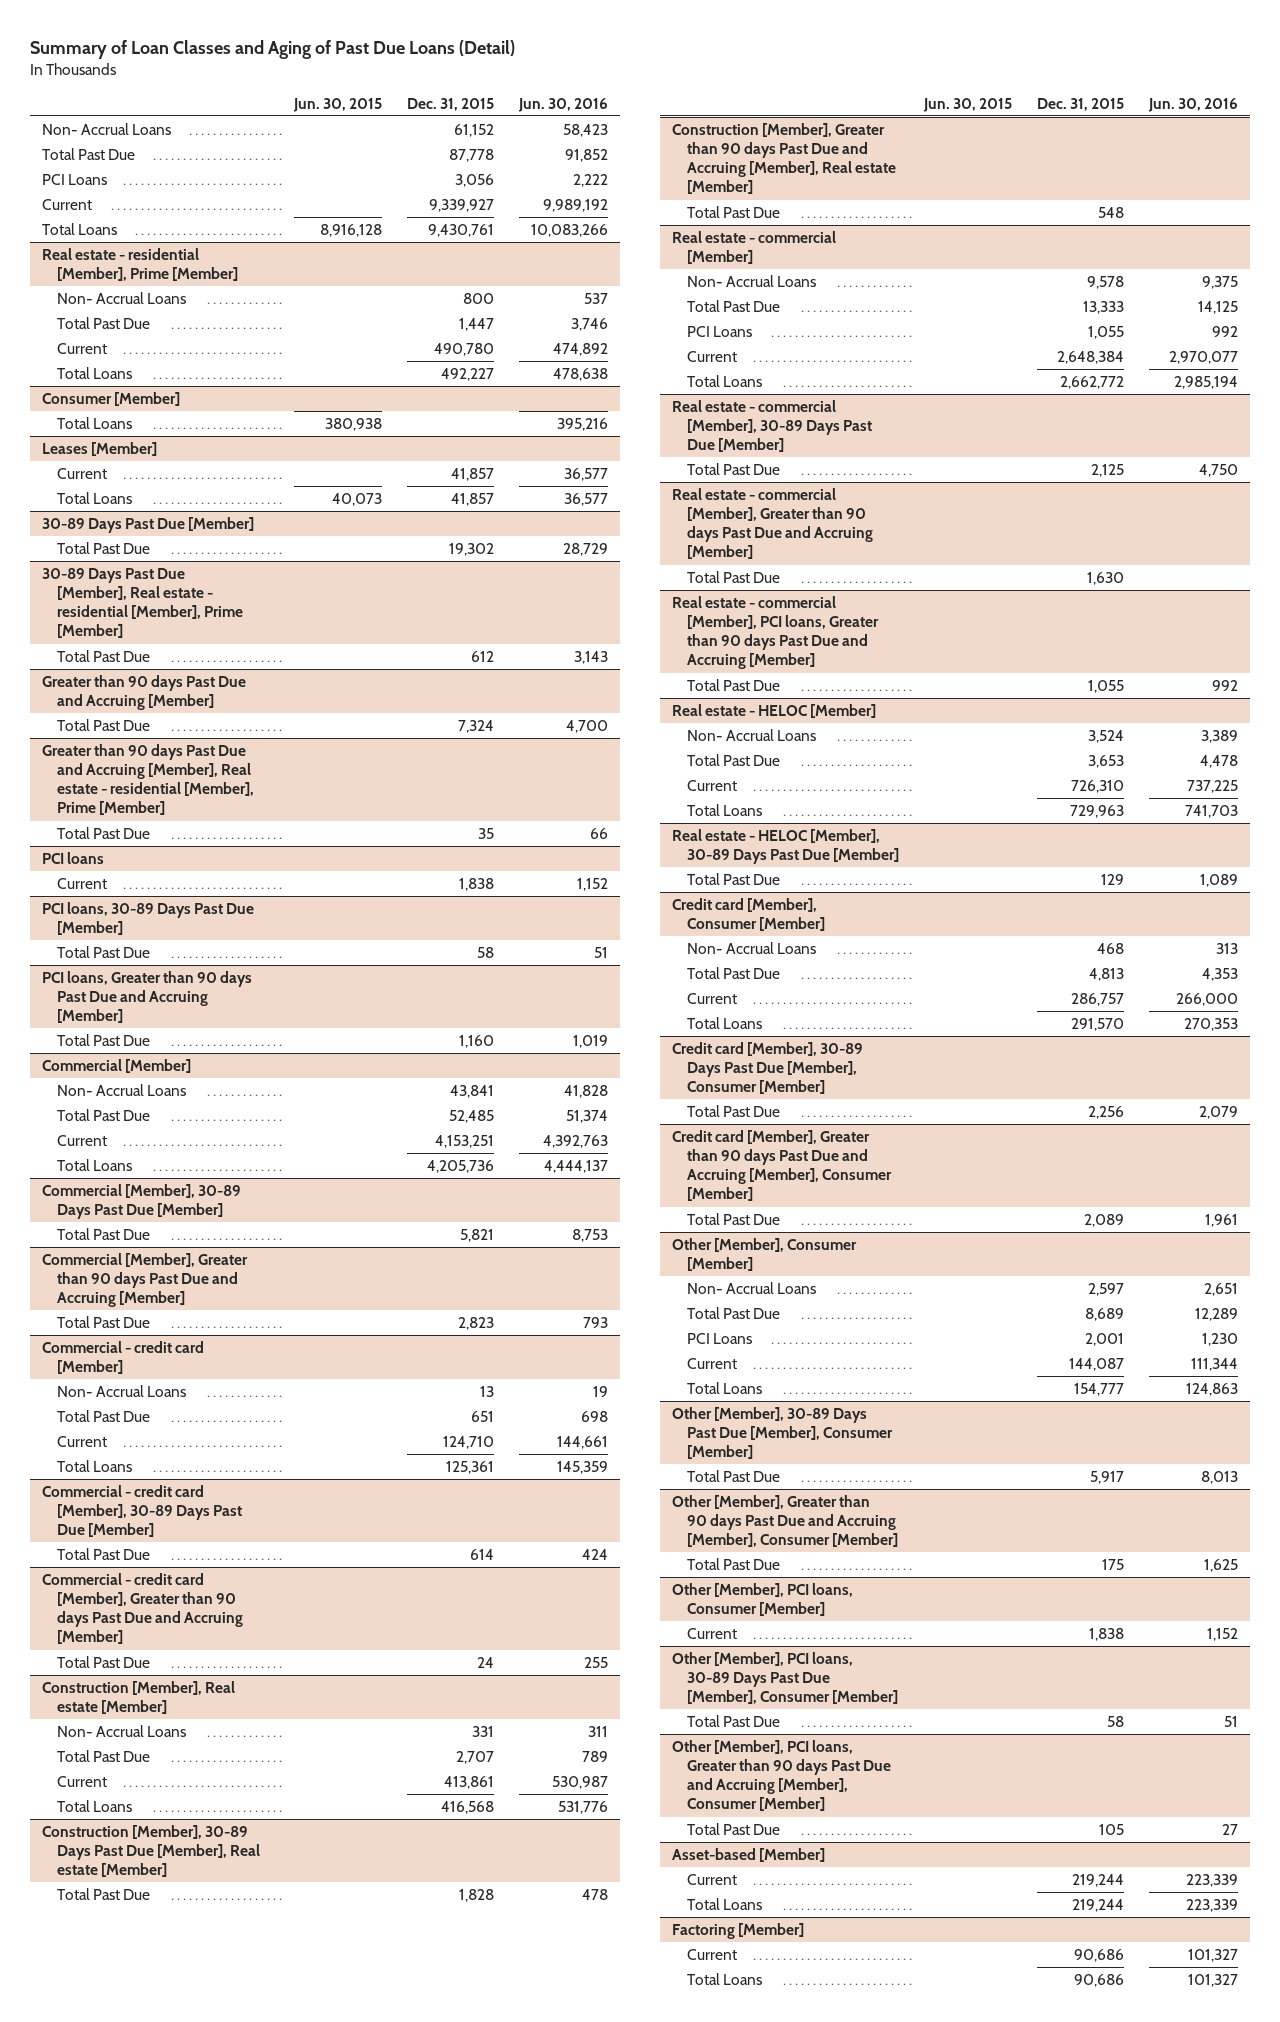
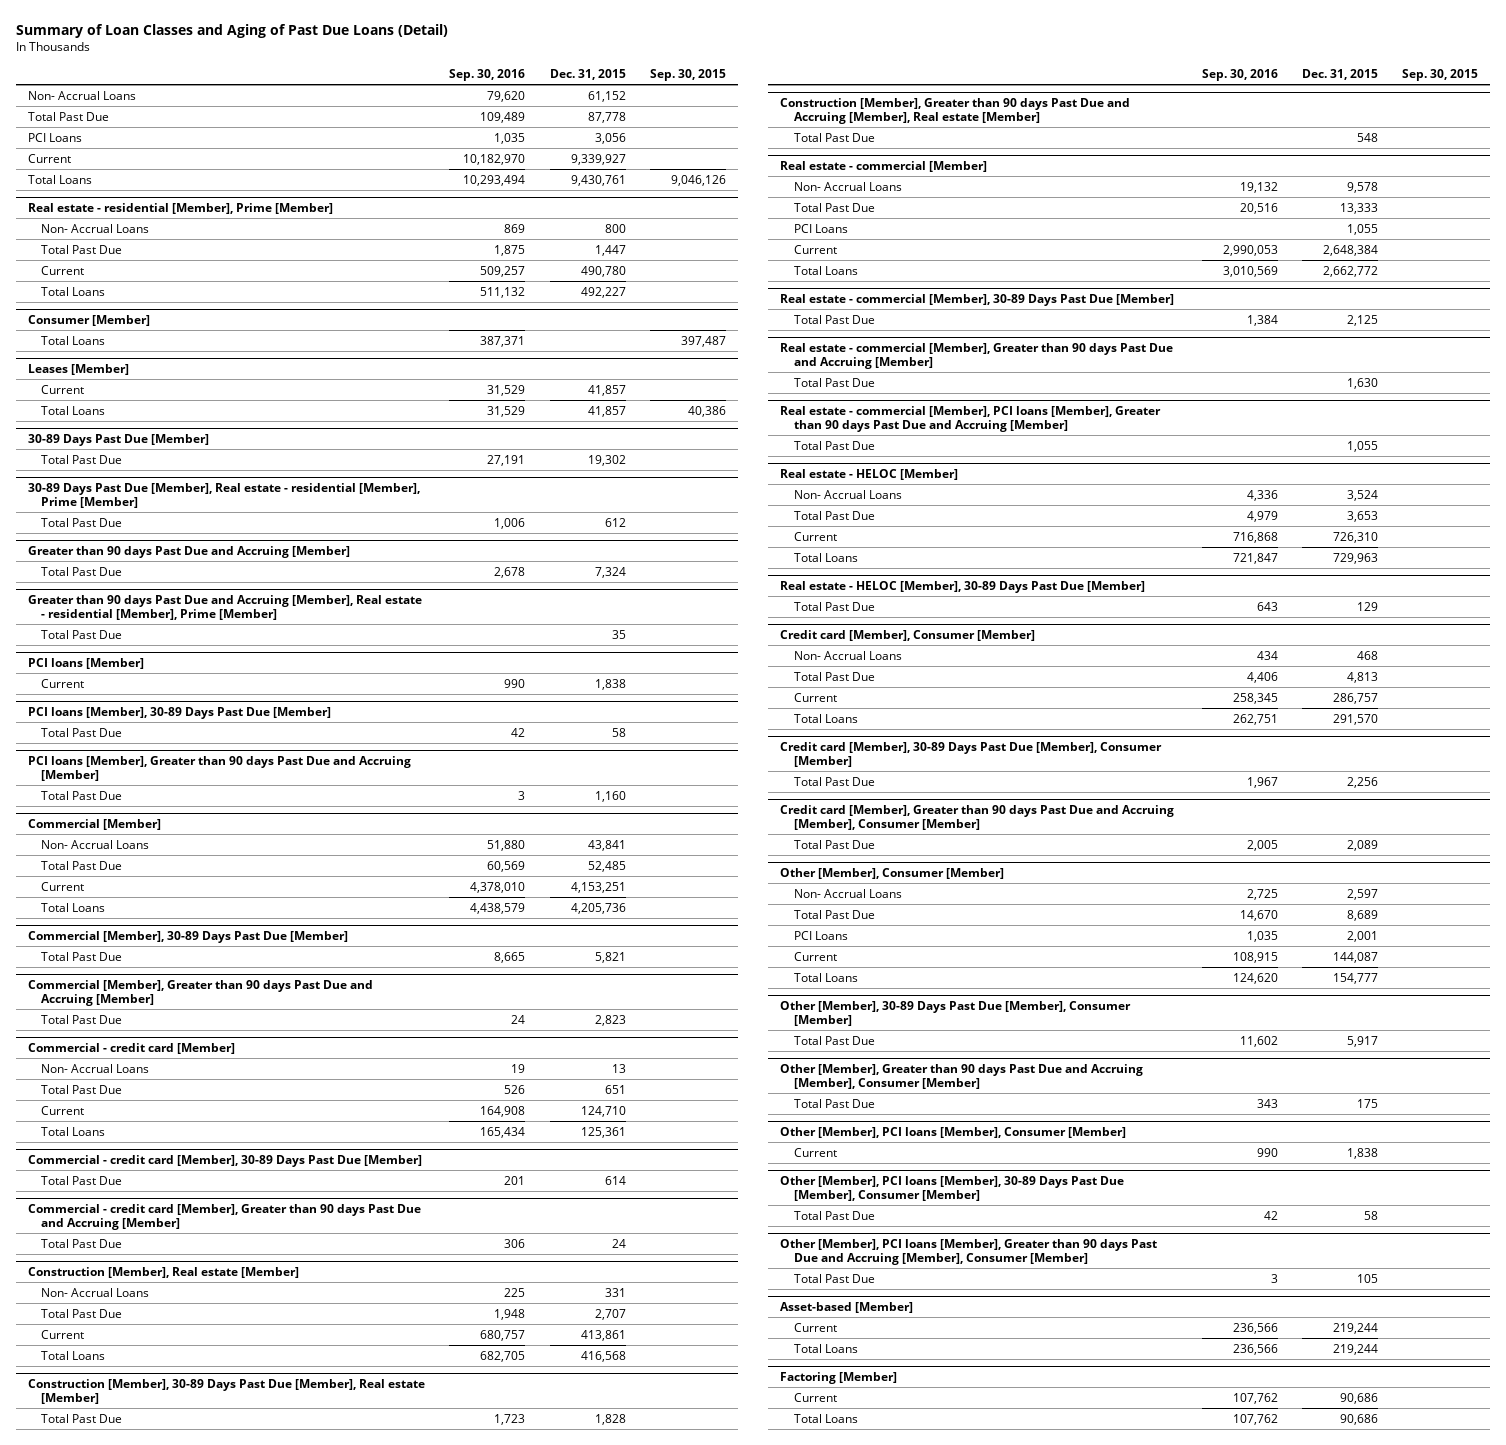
- | Jun. 30, 2015 | Dec. 31, 2015 | Jun. 30, 2016
+ | Sep. 30, 2016 | Dec. 31, 2015 | Sep. 30, 2015
- PCI loans
+ PCI loans [Member]
- PCI loans, 30-89 Days Past Due [Member]
+ PCI loans [Member], 30-89 Days Past Due [Member]
- PCI loans, Greater than 90 days Past Due and Accruing [Member]
+ PCI loans [Member], Greater than 90 days Past Due and Accruing [Member]
- Real estate - commercial [Member], PCI loans, Greater than 90 days Past Due and Accruing [Member]
+ Real estate - commercial [Member], PCI loans [Member], Greater than 90 days Past Due and Accruing [Member]
- Other [Member], PCI loans, Consumer [Member]
+ Other [Member], PCI loans [Member], Consumer [Member]
- Other [Member], PCI loans, 30-89 Days Past Due [Member], Consumer [Member]
+ Other [Member], PCI loans [Member], 30-89 Days Past Due [Member], Consumer [Member]
- Other [Member], PCI loans, Greater than 90 days Past Due and Accruing [Member], Consumer [Member]
+ Other [Member], PCI loans [Member], Greater than 90 days Past Due and Accruing [Member], Consumer [Member]

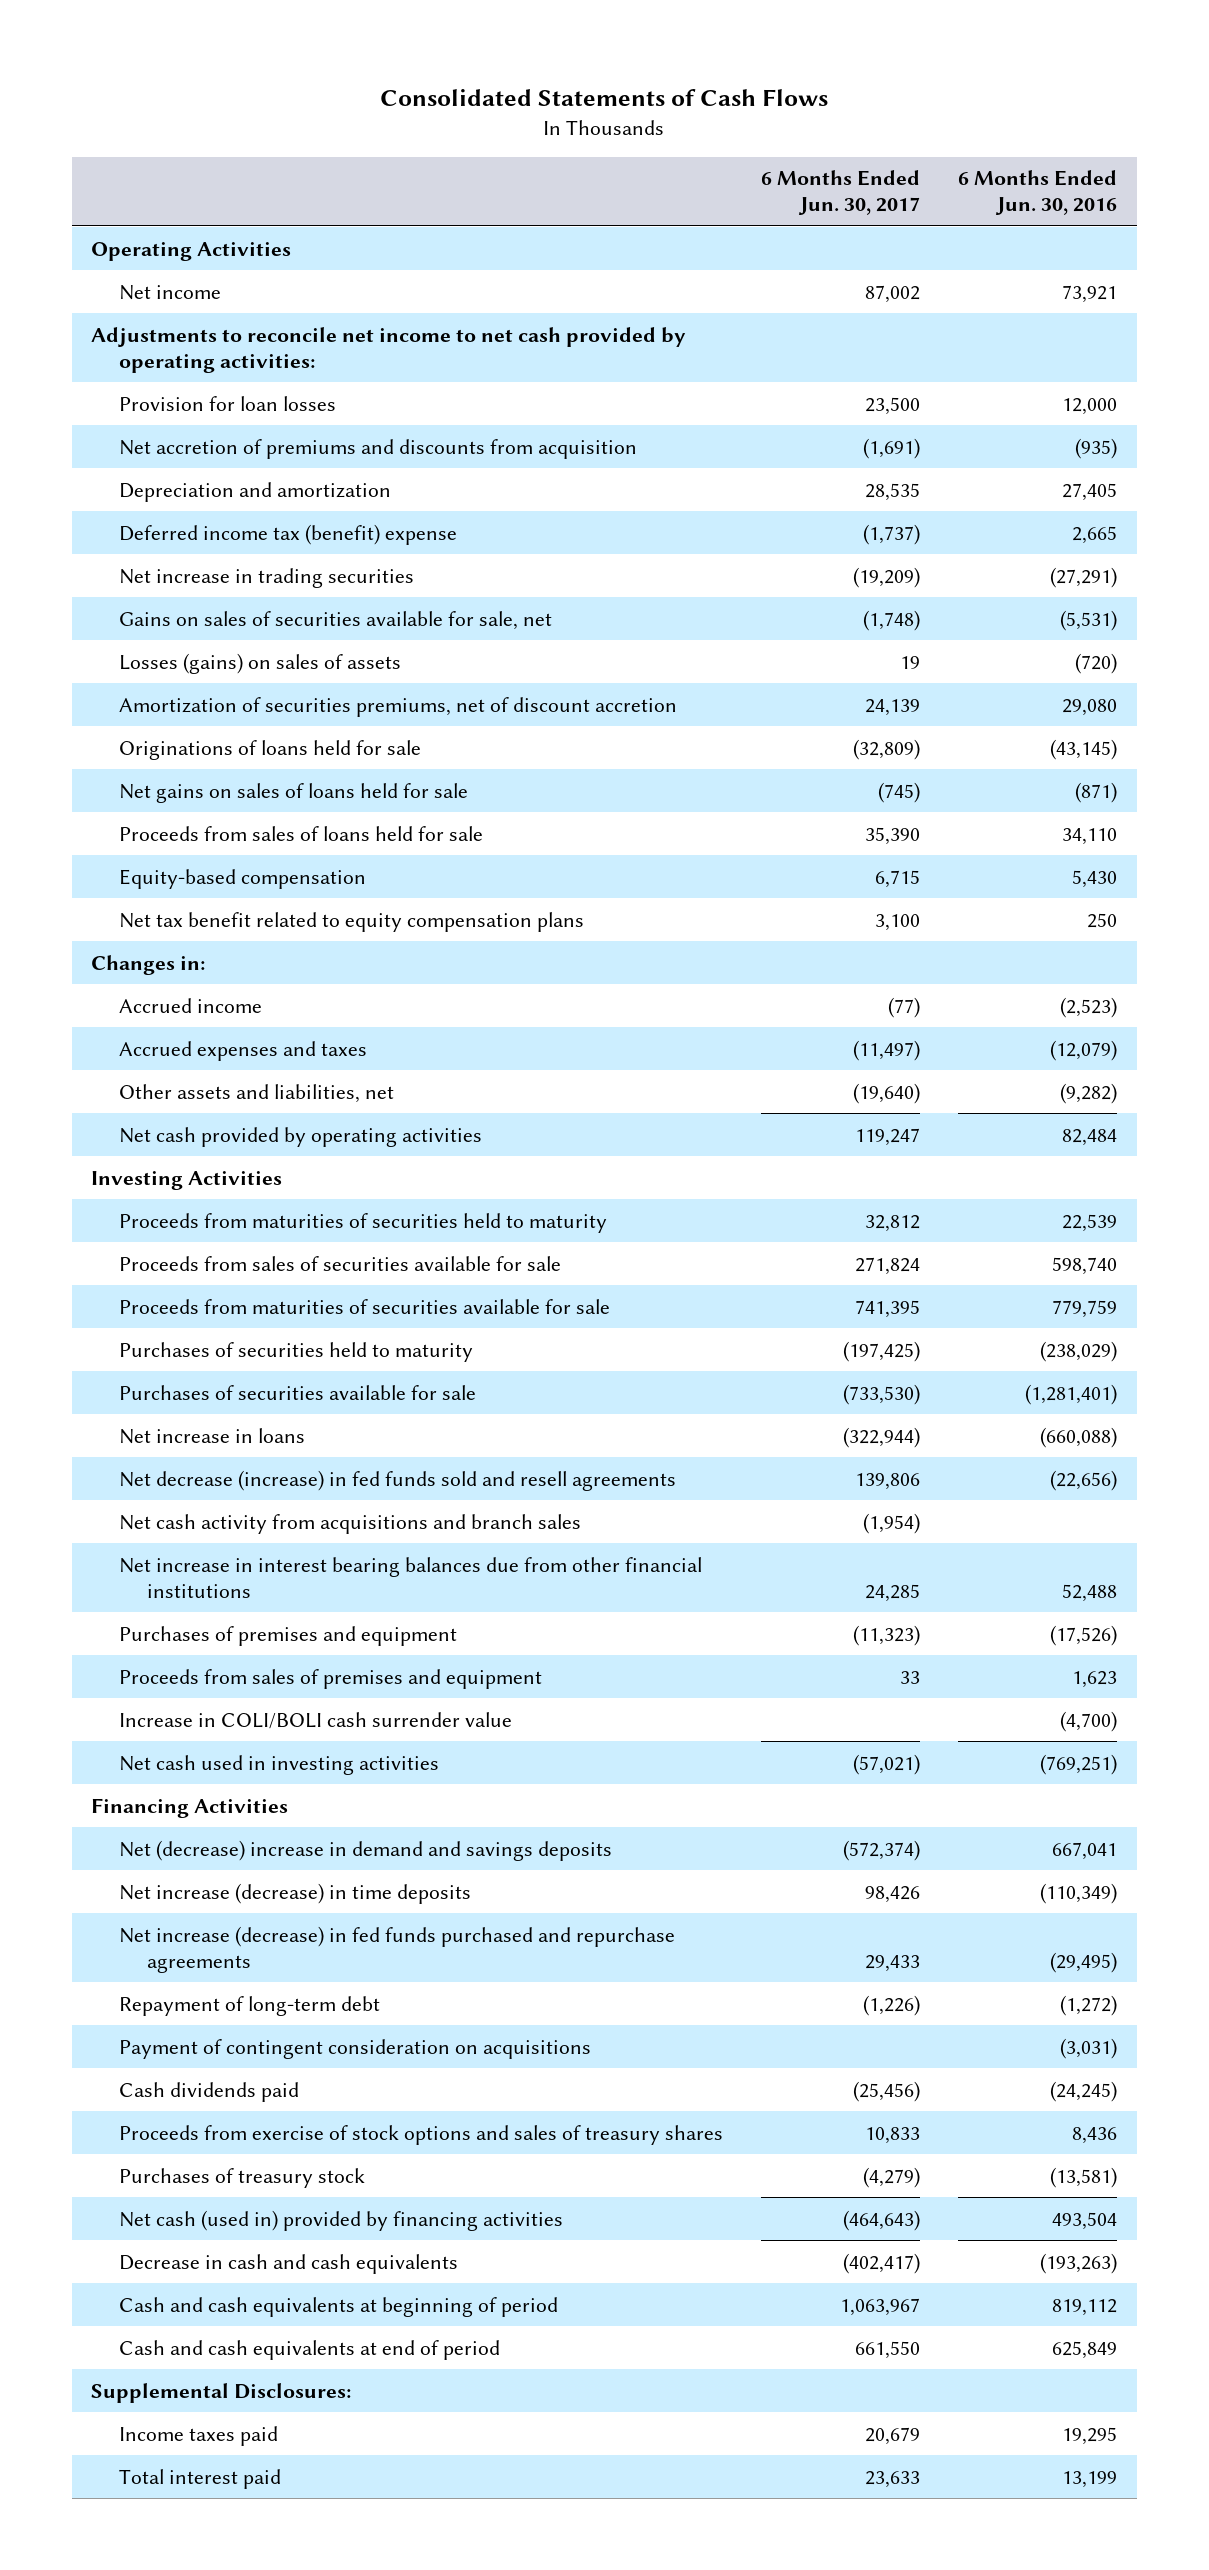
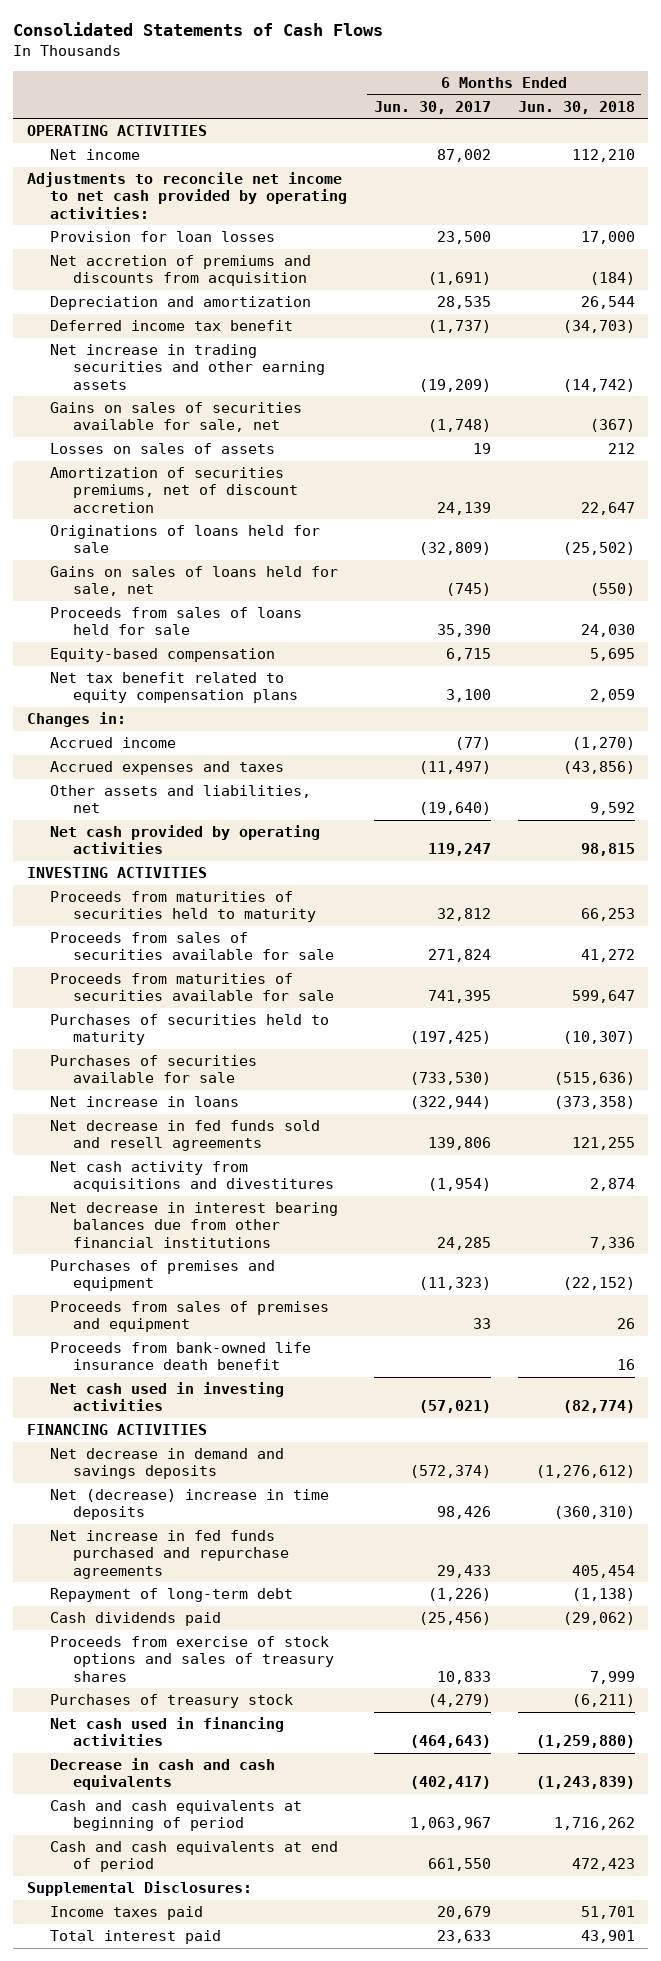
- | 6 Months Ended Jun. 30, 2017 | 6 Months Ended Jun. 30, 2016
+ | 6 Months Ended Jun. 30, 2017 | 6 Months Ended Jun. 30, 2018
- Operating Activities
+ OPERATING ACTIVITIES
- Deferred income tax (benefit) expense | (1,737) | 2,665
- Net increase in trading securities | (19,209) | (27,291)
+ Deferred income tax benefit | (1,737) | (34,703)
+ Net increase in trading securities and other earning assets | (19,209) | (14,742)
- Losses (gains) on sales of assets | 19 | (720)
+ Losses on sales of assets | 19 | 212
- Net gains on sales of loans held for sale | (745) | (871)
+ Gains on sales of loans held for sale, net | (745) | (550)
- Investing Activities
+ INVESTING ACTIVITIES
- Net decrease (increase) in fed funds sold and resell agreements | 139,806 | (22,656)
- Net cash activity from acquisitions and branch sales | (1,954) |
- Net increase in interest bearing balances due from other financial institutions | 24,285 | 52,488
+ Net decrease in fed funds sold and resell agreements | 139,806 | 121,255
+ Net cash activity from acquisitions and divestitures | (1,954) | 2,874
+ Net decrease in interest bearing balances due from other financial institutions | 24,285 | 7,336
- Increase in COLI/BOLI cash surrender value | | (4,700)
+ Proceeds from bank-owned life insurance death benefit | | 16
- Financing Activities
- Net (decrease) increase in demand and savings deposits | (572,374) | 667,041
- Net increase (decrease) in time deposits | 98,426 | (110,349)
- Net increase (decrease) in fed funds purchased and repurchase agreements | 29,433 | (29,495)
+ FINANCING ACTIVITIES
+ Net decrease in demand and savings deposits | (572,374) | (1,276,612)
+ Net (decrease) increase in time deposits | 98,426 | (360,310)
+ Net increase in fed funds purchased and repurchase agreements | 29,433 | 405,454
- Payment of contingent consideration on acquisitions | | (3,031)
- Net cash (used in) provided by financing activities | (464,643) | 493,504
+ Net cash used in financing activities | (464,643) | (1,259,880)

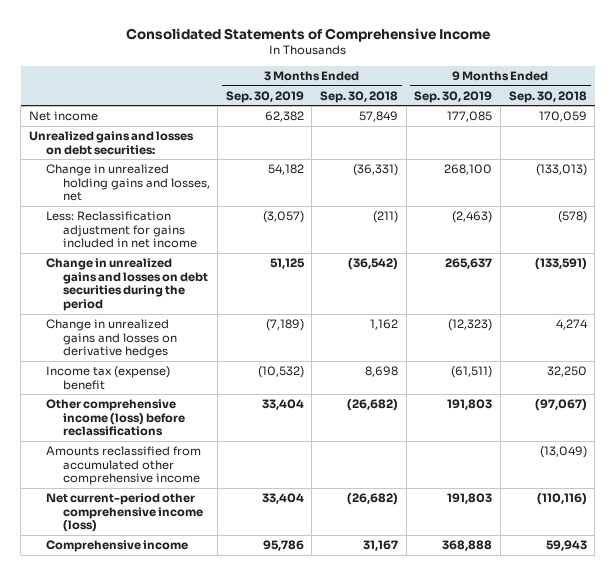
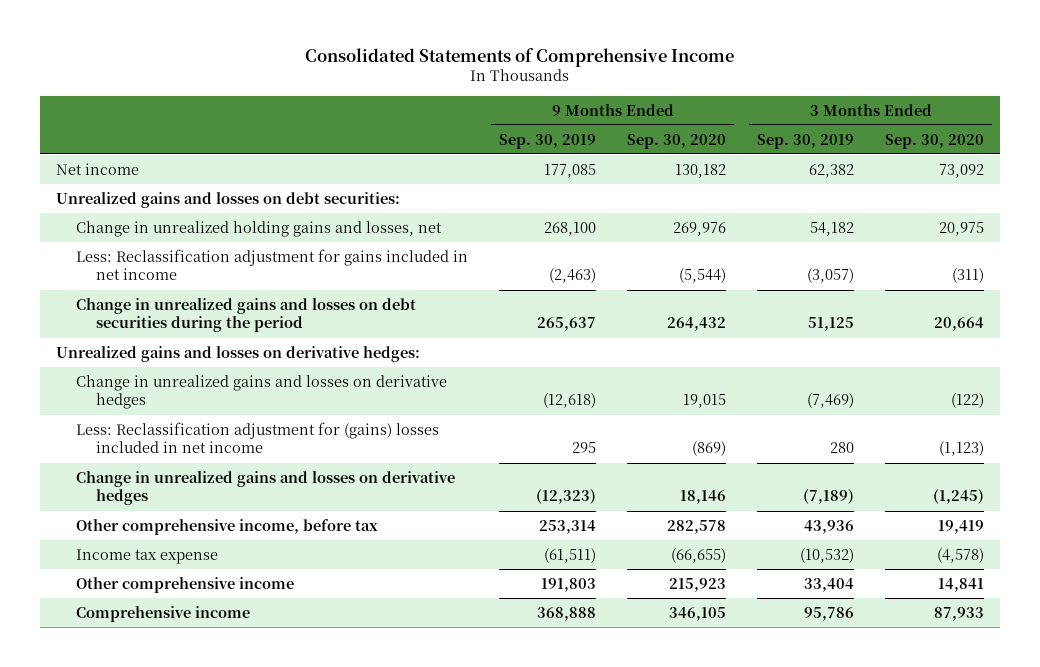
- | 3 Months Ended Sep. 30, 2019 | 3 Months Ended Sep. 30, 2018 | 9 Months Ended Sep. 30, 2019 | 9 Months Ended Sep. 30, 2018
+ | 9 Months Ended Sep. 30, 2019 | 9 Months Ended Sep. 30, 2020 | 3 Months Ended Sep. 30, 2019 | 3 Months Ended Sep. 30, 2020
+ Unrealized gains and losses on derivative hedges:
+ Change in unrealized gains and losses on derivative hedges | (12,618) | 19,015 | (7,469) | (122)
+ Less: Reclassification adjustment for (gains) losses included in net income | 295 | (869) | 280 | (1,123)
- Income tax (expense) benefit | (10,532) | 8,698 | (61,511) | 32,250
- Other comprehensive income (loss) before reclassifications | 33,404 | (26,682) | 191,803 | (97,067)
- Amounts reclassified from accumulated other comprehensive income | | | | (13,049)
- Net current-period other comprehensive income (loss) | 33,404 | (26,682) | 191,803 | (110,116)
+ Other comprehensive income, before tax | 253,314 | 282,578 | 43,936 | 19,419
+ Income tax expense | (61,511) | (66,655) | (10,532) | (4,578)
+ Other comprehensive income | 191,803 | 215,923 | 33,404 | 14,841

